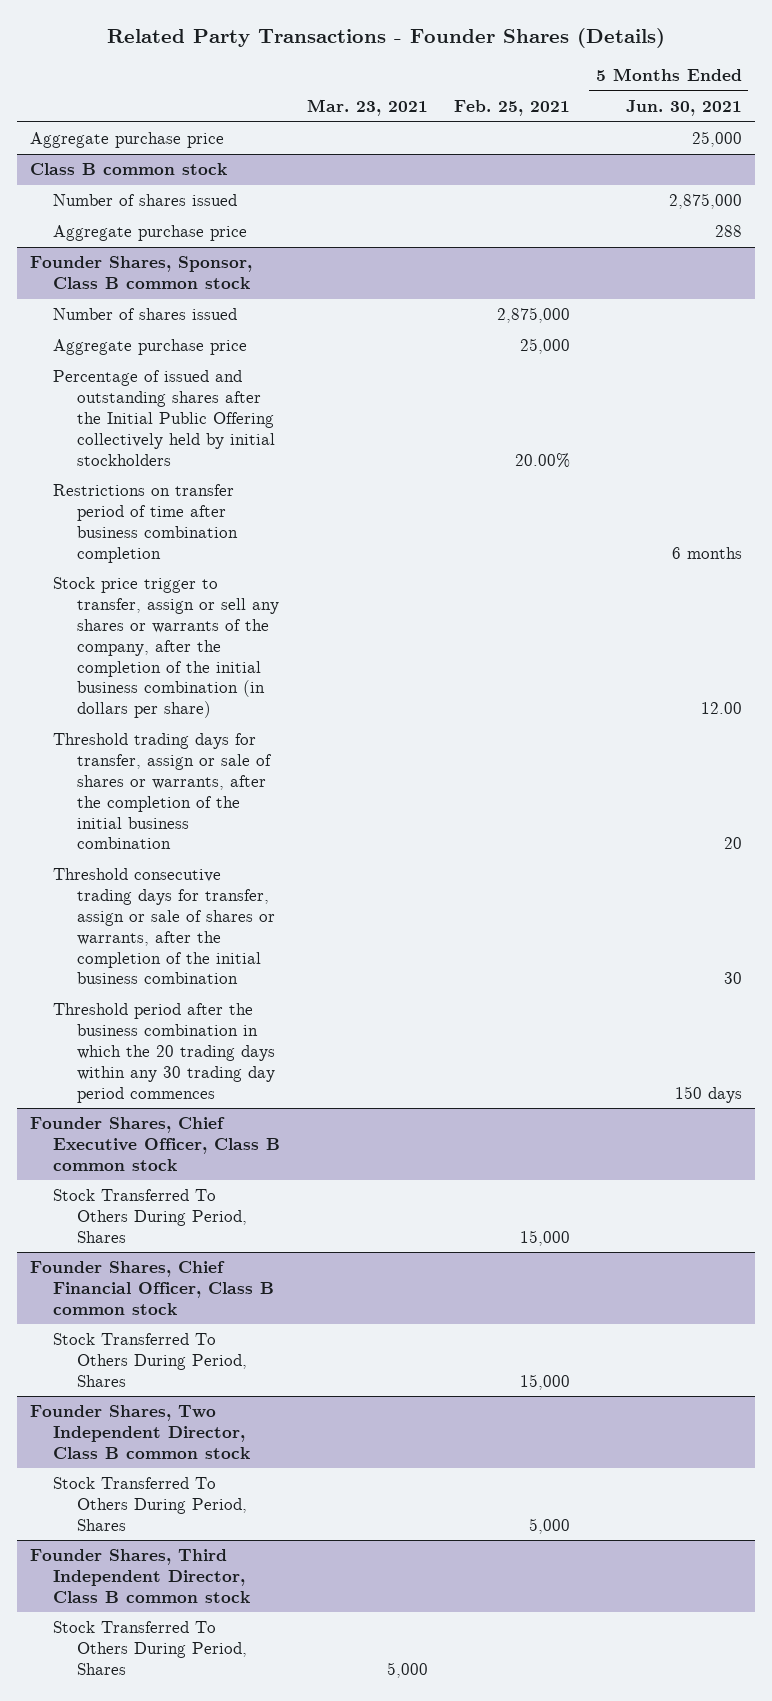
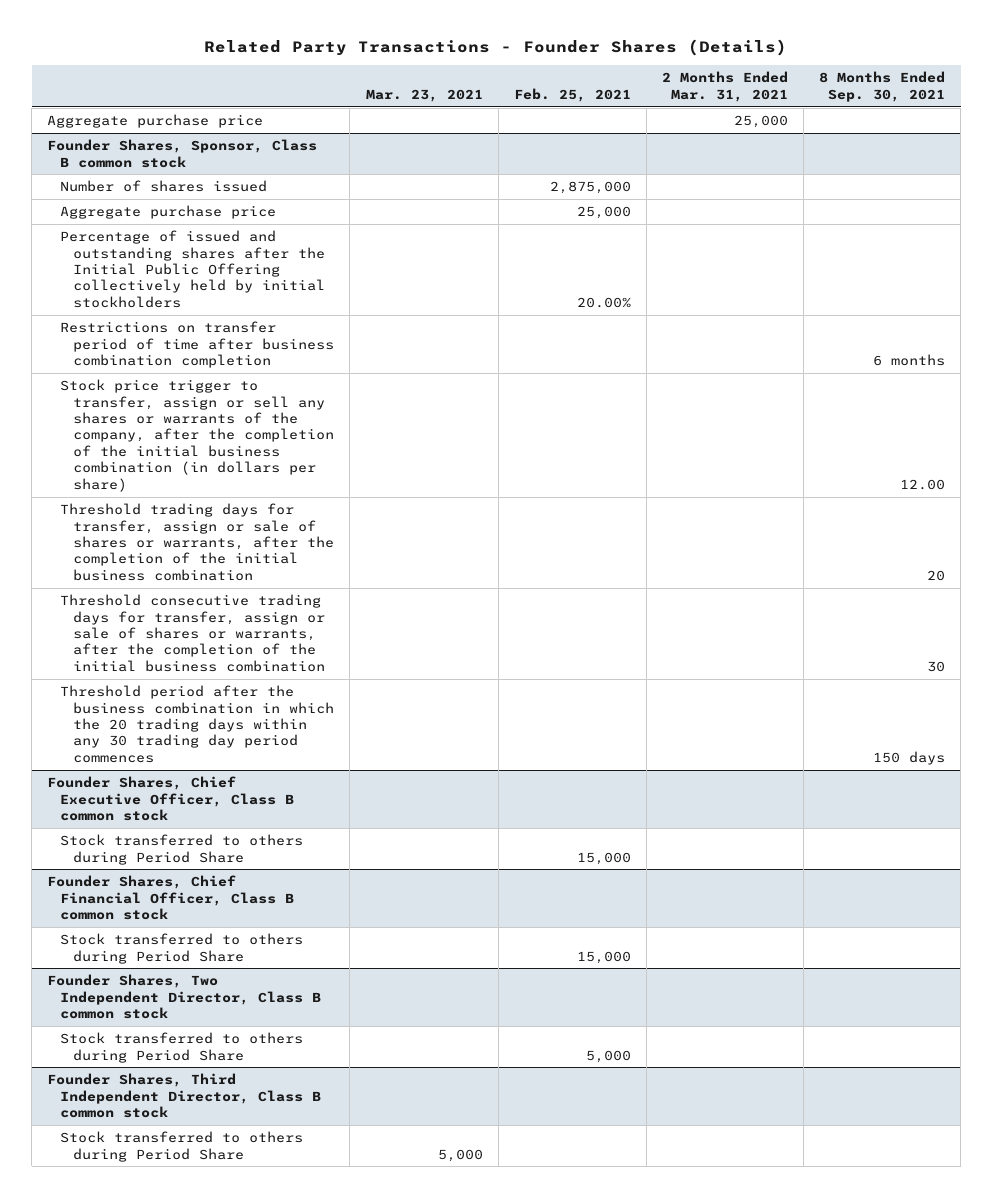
- | Mar. 23, 2021 | Feb. 25, 2021 | 5 Months Ended Jun. 30, 2021
+ | Mar. 23, 2021 | Feb. 25, 2021 | 2 Months Ended Mar. 31, 2021 | 8 Months Ended Sep. 30, 2021
- Class B common stock
- Number of shares issued | | | 2,875,000
- Aggregate purchase price | | | 288
@ Founder Shares, Chief Executive Officer, Class B common stock
- Stock Transferred To Others During Period, Shares | | 15,000 |
+ Stock transferred to others during Period Share | | 15,000 | |
@ Founder Shares, Chief Financial Officer, Class B common stock
- Stock Transferred To Others During Period, Shares | | 15,000 |
+ Stock transferred to others during Period Share | | 15,000 | |
@ Founder Shares, Two Independent Director, Class B common stock
- Stock Transferred To Others During Period, Shares | | 5,000 |
+ Stock transferred to others during Period Share | | 5,000 | |
@ Founder Shares, Third Independent Director, Class B common stock
- Stock Transferred To Others During Period, Shares | 5,000 | |
+ Stock transferred to others during Period Share | 5,000 | | |

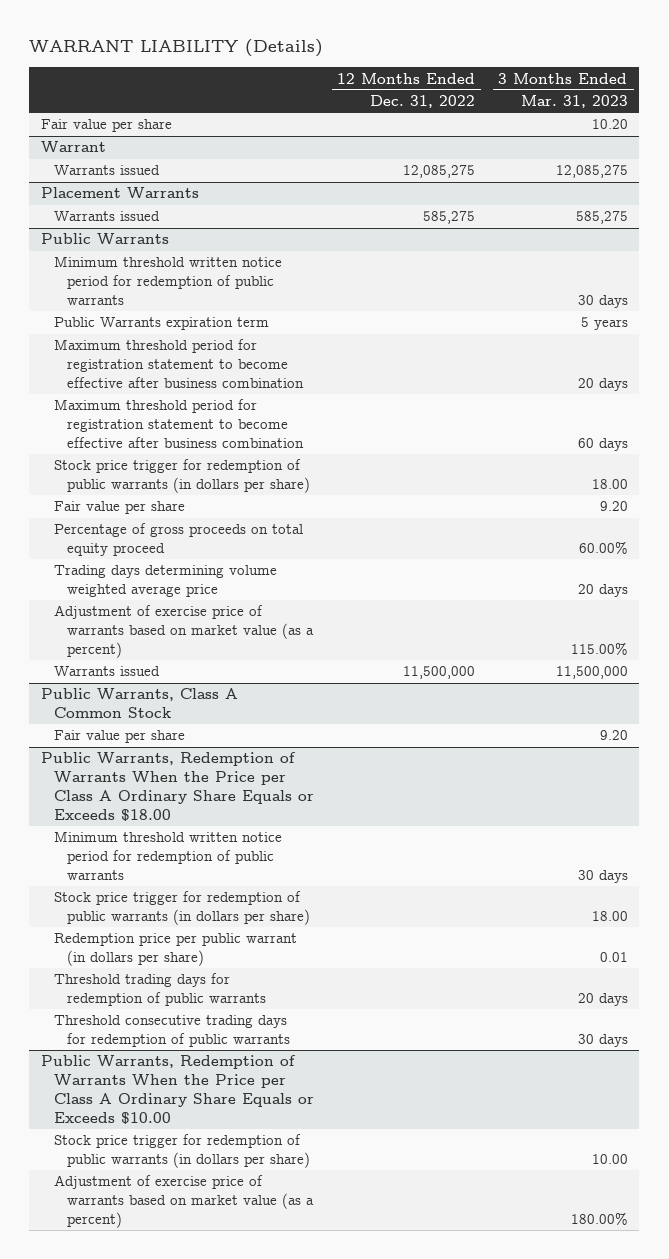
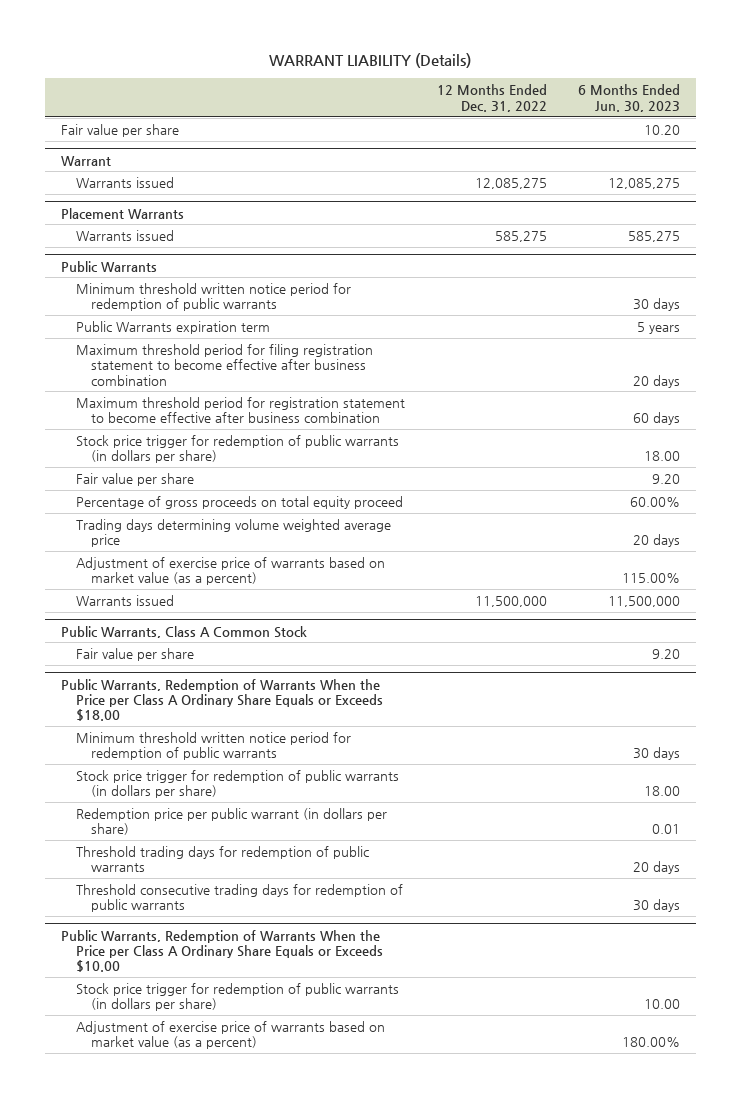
- | 12 Months Ended Dec. 31, 2022 | 3 Months Ended Mar. 31, 2023
+ | 12 Months Ended Dec. 31, 2022 | 6 Months Ended Jun. 30, 2023
@ Public Warrants
- Maximum threshold period for registration statement to become effective after business combination | | 20 days
+ Maximum threshold period for filing registration statement to become effective after business combination | | 20 days

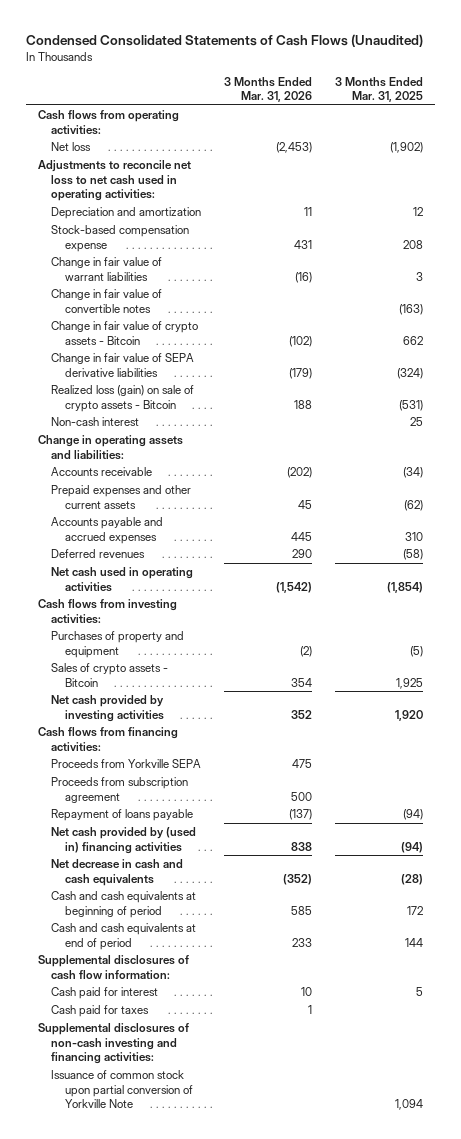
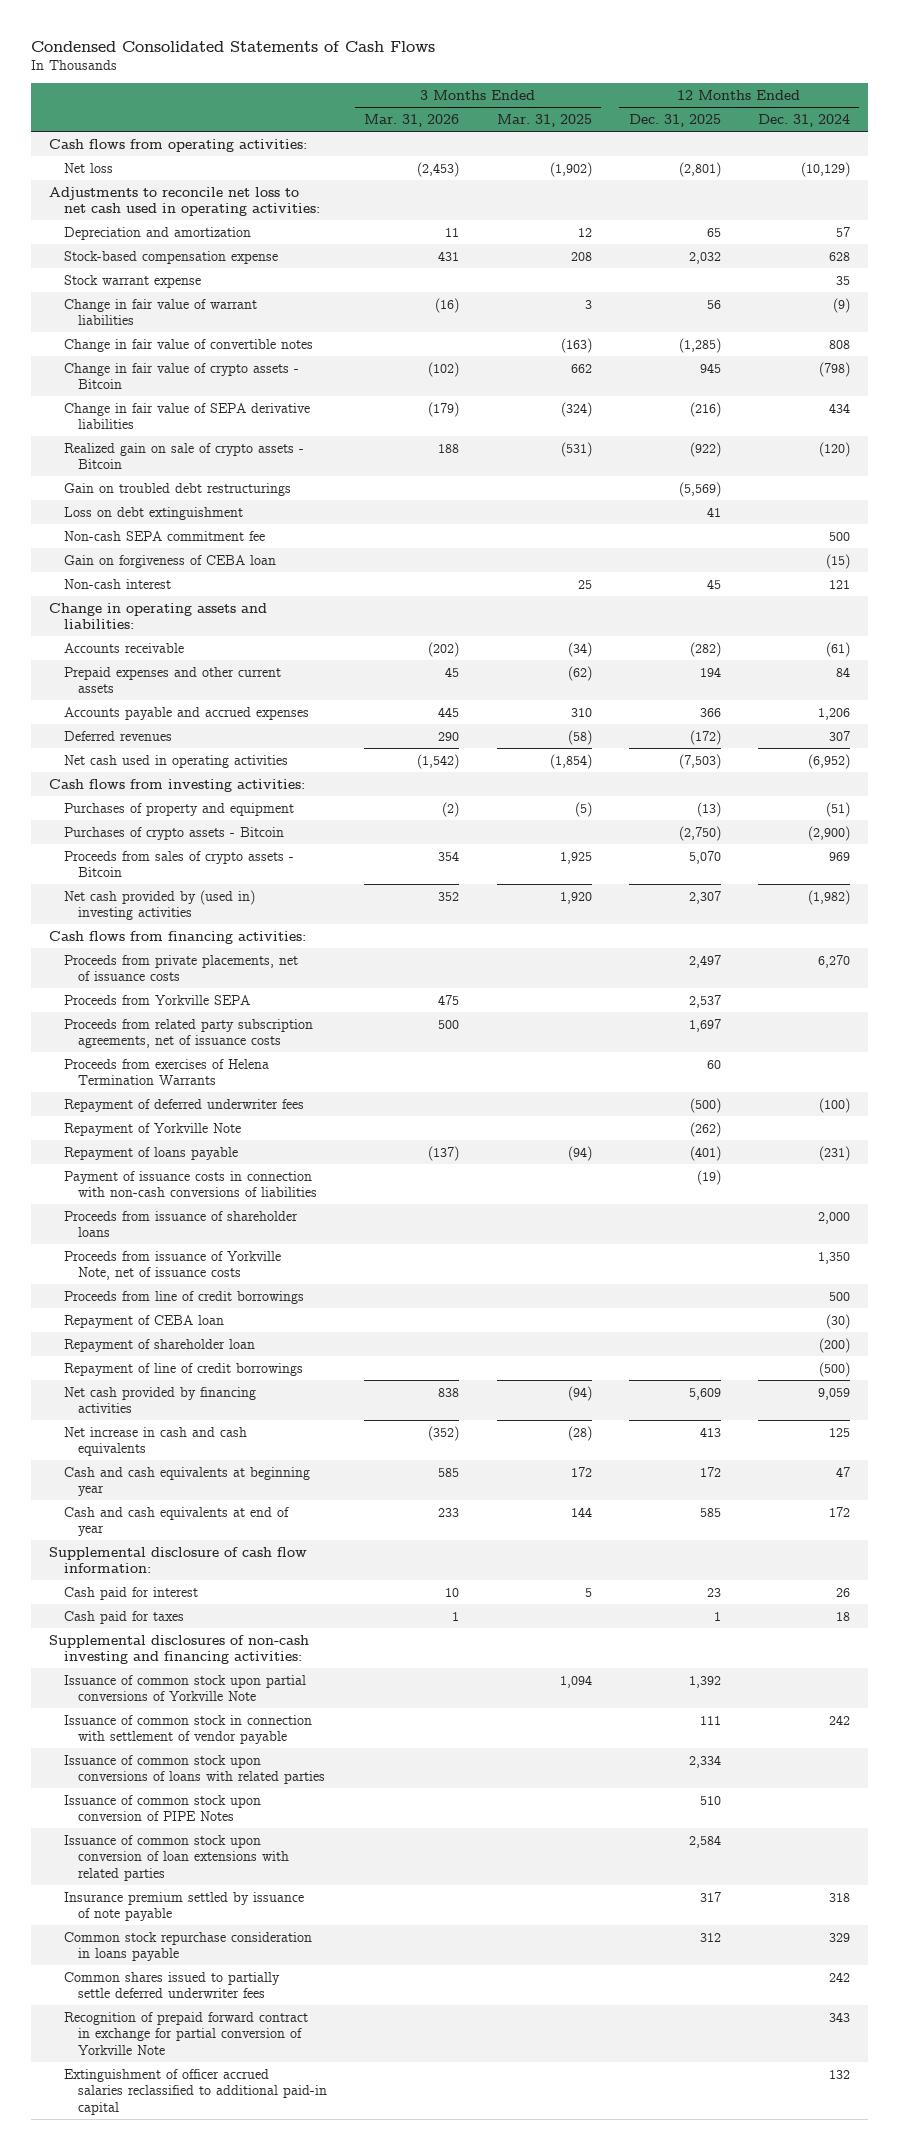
- Condensed Consolidated Statements of Cash Flows (Unaudited)
+ Condensed Consolidated Statements of Cash Flows
- | 3 Months Ended Mar. 31, 2026 | 3 Months Ended Mar. 31, 2025
+ | 3 Months Ended Mar. 31, 2026 | 3 Months Ended Mar. 31, 2025 | 12 Months Ended Dec. 31, 2025 | 12 Months Ended Dec. 31, 2024
+ Stock warrant expense | | | | 35
- Realized loss (gain) on sale of crypto assets - Bitcoin | 188 | (531)
+ Realized gain on sale of crypto assets - Bitcoin | 188 | (531) | (922) | (120)
+ Gain on troubled debt restructurings | | | (5,569) |
+ Loss on debt extinguishment | | | 41 |
+ Non-cash SEPA commitment fee | | | | 500
+ Gain on forgiveness of CEBA loan | | | | (15)
- Sales of crypto assets - Bitcoin | 354 | 1,925
- Net cash provided by investing activities | 352 | 1,920
+ Purchases of crypto assets - Bitcoin | | | (2,750) | (2,900)
+ Proceeds from sales of crypto assets - Bitcoin | 354 | 1,925 | 5,070 | 969
+ Net cash provided by (used in) investing activities | 352 | 1,920 | 2,307 | (1,982)
+ Proceeds from private placements, net of issuance costs | | | 2,497 | 6,270
- Proceeds from subscription agreement | 500 |
+ Proceeds from related party subscription agreements, net of issuance costs | 500 | | 1,697 |
+ Proceeds from exercises of Helena Termination Warrants | | | 60 |
+ Repayment of deferred underwriter fees | | | (500) | (100)
+ Repayment of Yorkville Note | | | (262) |
- Net cash provided by (used in) financing activities | 838 | (94)
- Net decrease in cash and cash equivalents | (352) | (28)
- Cash and cash equivalents at beginning of period | 585 | 172
- Cash and cash equivalents at end of period | 233 | 144
- Supplemental disclosures of cash flow information:
+ Payment of issuance costs in connection with non-cash conversions of liabilities | | | (19) |
+ Proceeds from issuance of shareholder loans | | | | 2,000
+ Proceeds from issuance of Yorkville Note, net of issuance costs | | | | 1,350
+ Proceeds from line of credit borrowings | | | | 500
+ Repayment of CEBA loan | | | | (30)
+ Repayment of shareholder loan | | | | (200)
+ Repayment of line of credit borrowings | | | | (500)
+ Net cash provided by financing activities | 838 | (94) | 5,609 | 9,059
+ Net increase in cash and cash equivalents | (352) | (28) | 413 | 125
+ Cash and cash equivalents at beginning year | 585 | 172 | 172 | 47
+ Cash and cash equivalents at end of year | 233 | 144 | 585 | 172
+ Supplemental disclosure of cash flow information:
- Issuance of common stock upon partial conversion of Yorkville Note | | 1,094
+ Issuance of common stock upon partial conversions of Yorkville Note | | 1,094 | 1,392 |
+ Issuance of common stock in connection with settlement of vendor payable | | | 111 | 242
+ Issuance of common stock upon conversions of loans with related parties | | | 2,334 |
+ Issuance of common stock upon conversion of PIPE Notes | | | 510 |
+ Issuance of common stock upon conversion of loan extensions with related parties | | | 2,584 |
+ Insurance premium settled by issuance of note payable | | | 317 | 318
+ Common stock repurchase consideration in loans payable | | | 312 | 329
+ Common shares issued to partially settle deferred underwriter fees | | | | 242
+ Recognition of prepaid forward contract in exchange for partial conversion of Yorkville Note | | | | 343
+ Extinguishment of officer accrued salaries reclassified to additional paid-in capital | | | | 132

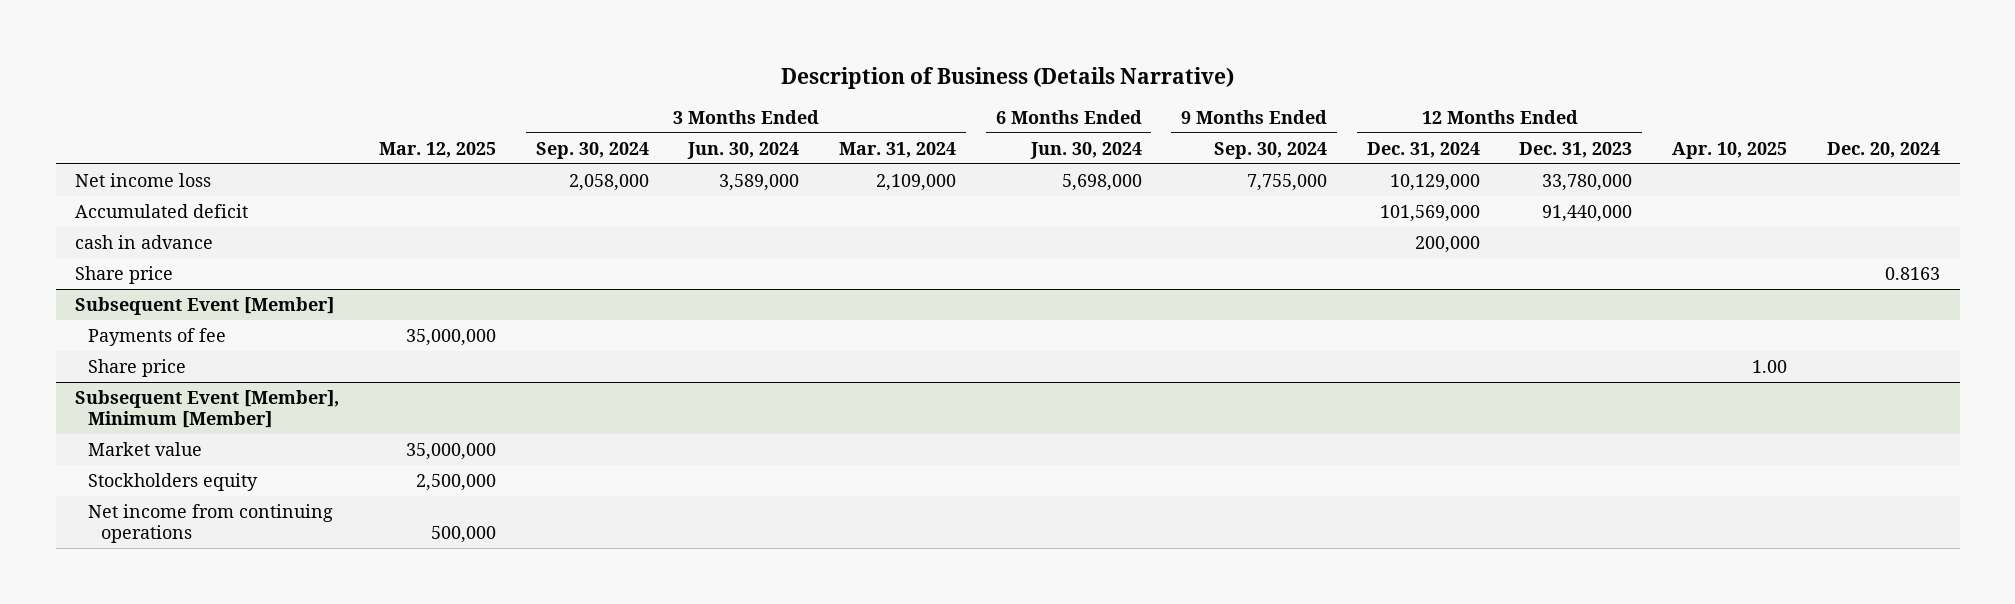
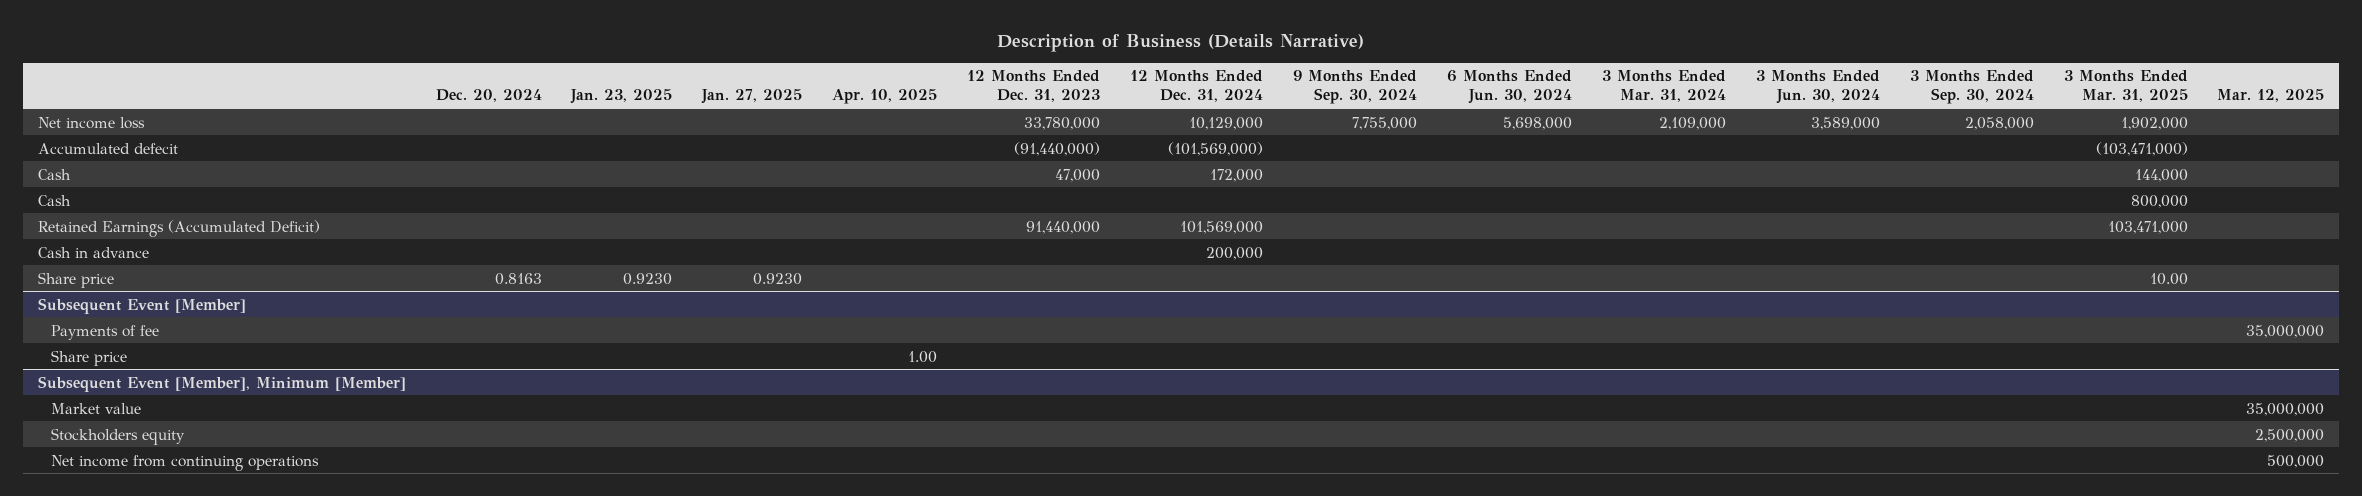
- | Mar. 12, 2025 | 3 Months Ended Sep. 30, 2024 | 3 Months Ended Jun. 30, 2024 | 3 Months Ended Mar. 31, 2024 | 6 Months Ended Jun. 30, 2024 | 9 Months Ended Sep. 30, 2024 | 12 Months Ended Dec. 31, 2024 | 12 Months Ended Dec. 31, 2023 | Apr. 10, 2025 | Dec. 20, 2024
+ | Dec. 20, 2024 | Jan. 23, 2025 | Jan. 27, 2025 | Apr. 10, 2025 | 12 Months Ended Dec. 31, 2023 | 12 Months Ended Dec. 31, 2024 | 9 Months Ended Sep. 30, 2024 | 6 Months Ended Jun. 30, 2024 | 3 Months Ended Mar. 31, 2024 | 3 Months Ended Jun. 30, 2024 | 3 Months Ended Sep. 30, 2024 | 3 Months Ended Mar. 31, 2025 | Mar. 12, 2025
- Accumulated deficit | | | | | | | 101,569,000 | 91,440,000 | |
- cash in advance | | | | | | | 200,000 | | |
+ Accumulated defecit | | | | | (91,440,000) | (101,569,000) | | | | | | (103,471,000) |
+ Cash | | | | | 47,000 | 172,000 | | | | | | 144,000 |
+ Cash | | | | | | | | | | | | 800,000 |
+ Retained Earnings (Accumulated Deficit) | | | | | 91,440,000 | 101,569,000 | | | | | | 103,471,000 |
+ Cash in advance | | | | | | 200,000 | | | | | | |

